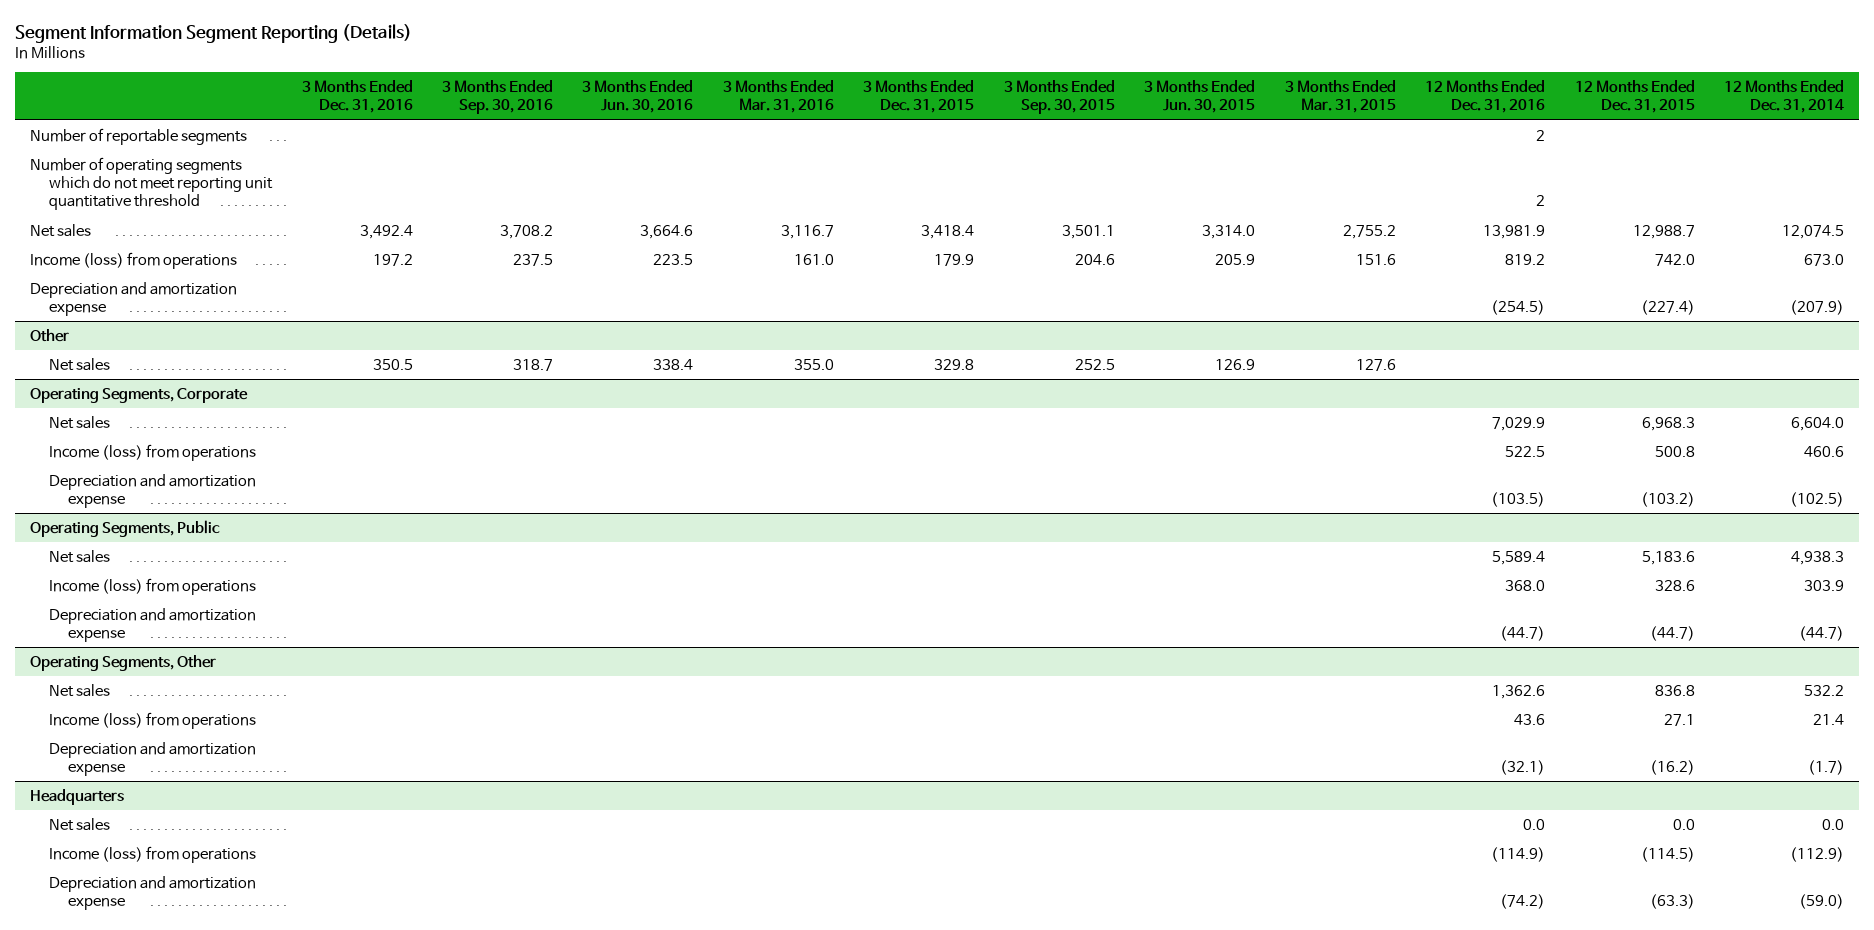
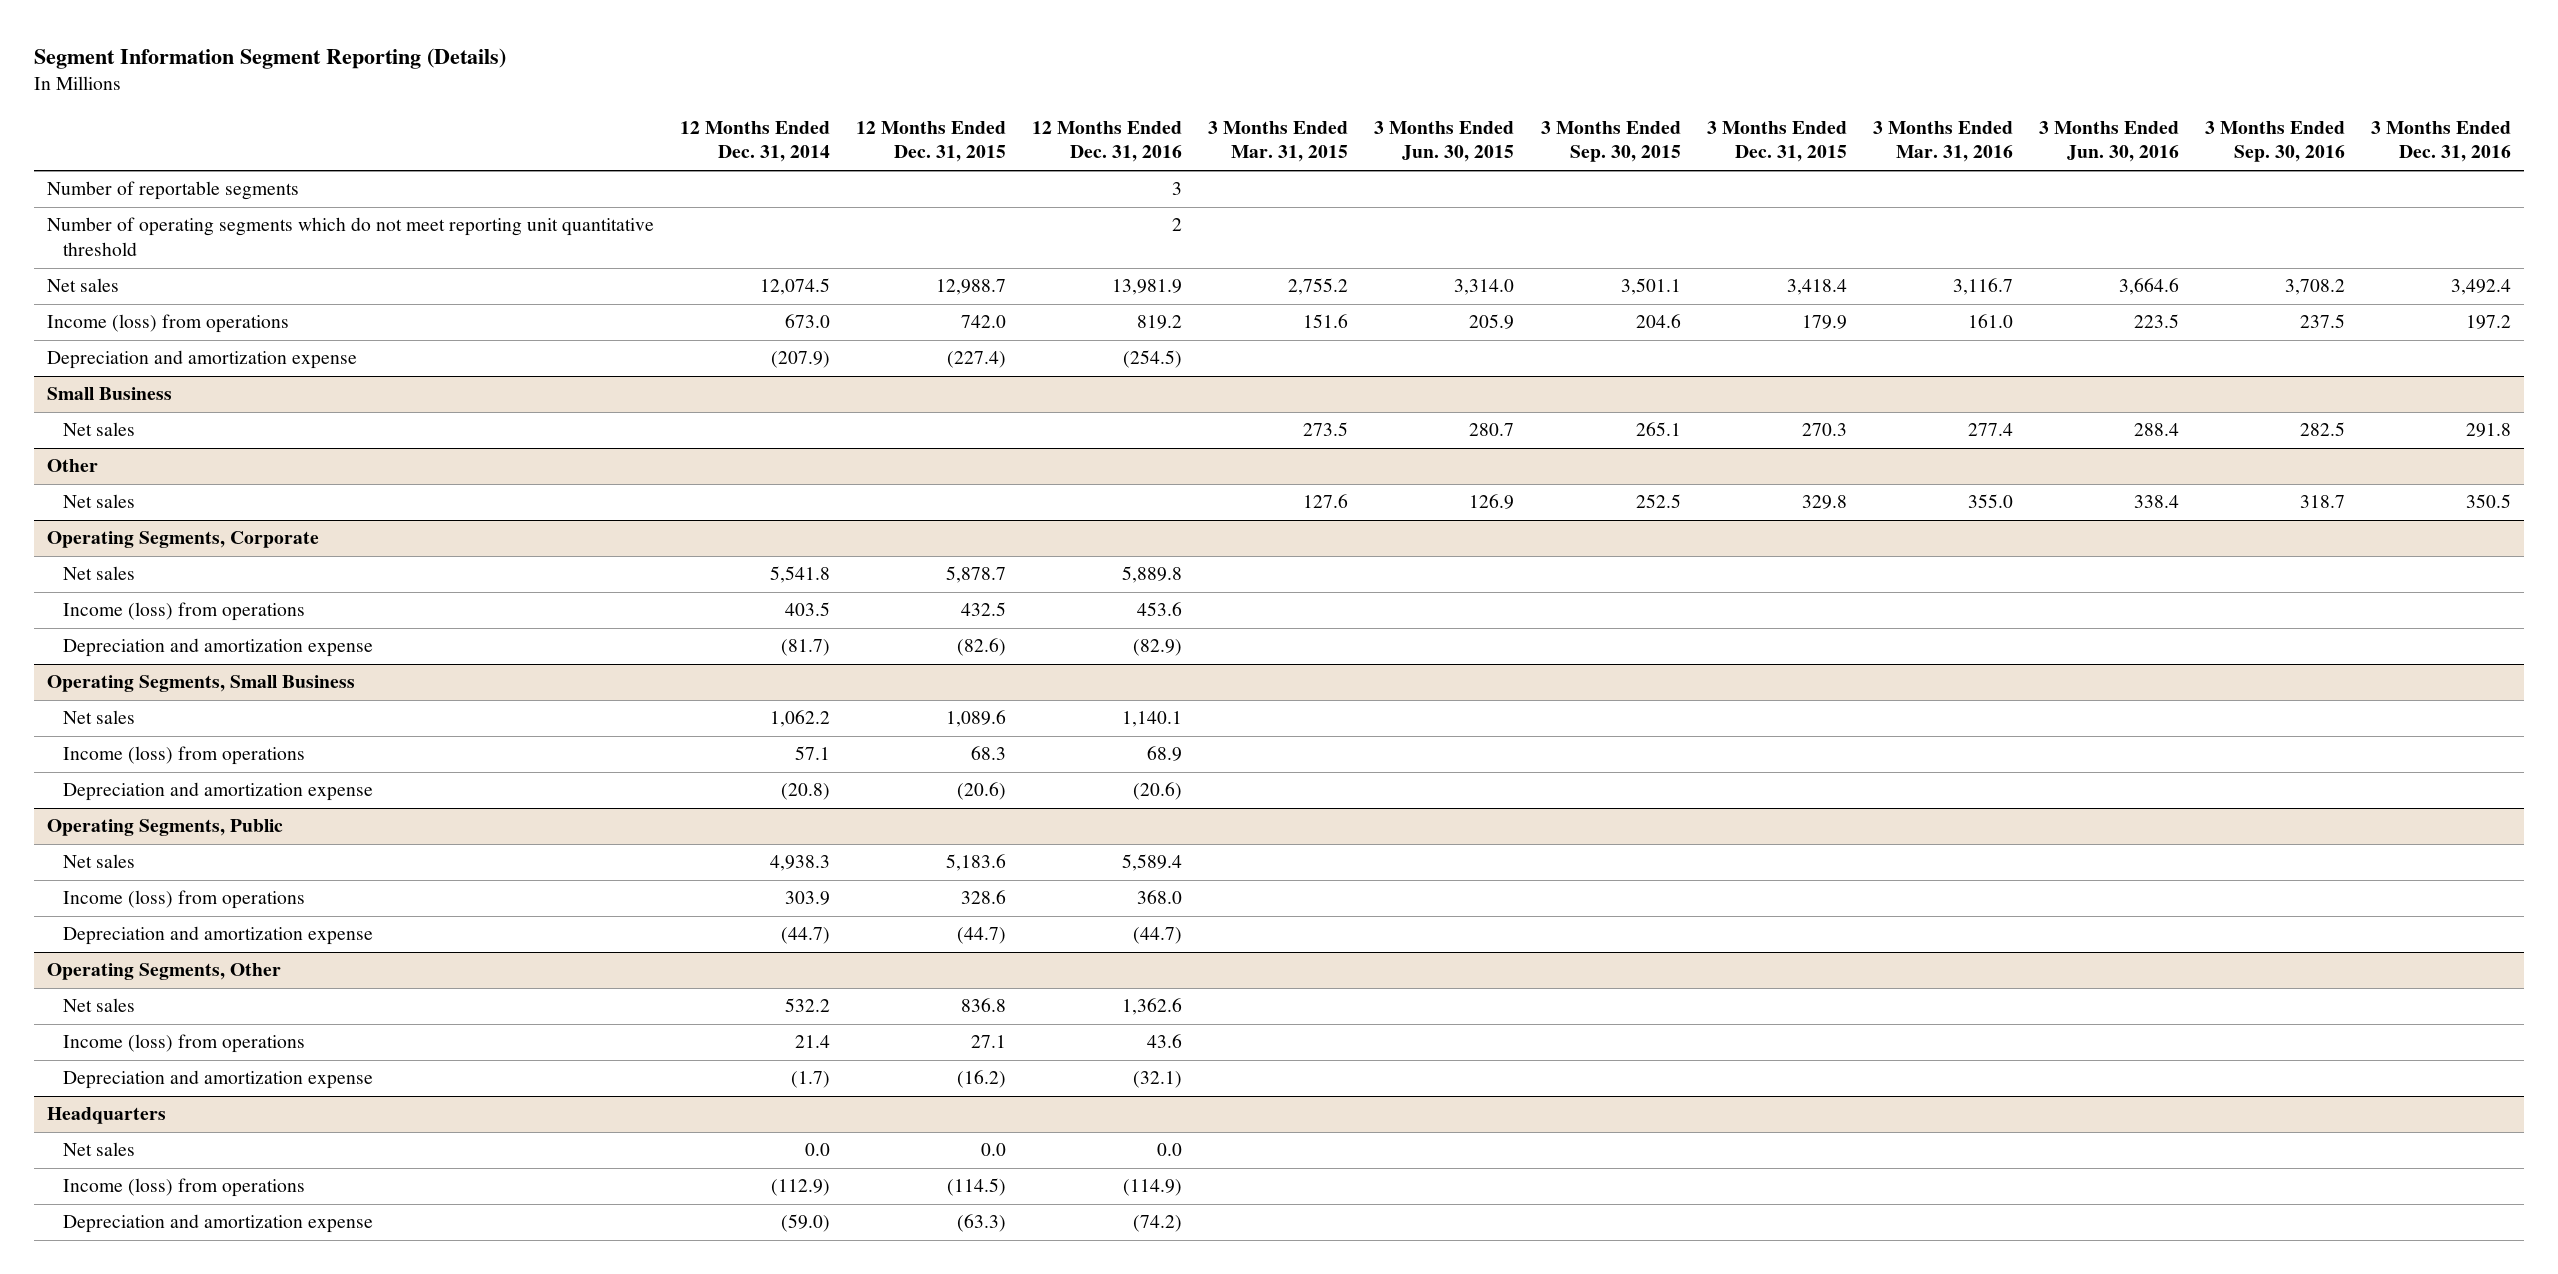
- | 3 Months Ended Dec. 31, 2016 | 3 Months Ended Sep. 30, 2016 | 3 Months Ended Jun. 30, 2016 | 3 Months Ended Mar. 31, 2016 | 3 Months Ended Dec. 31, 2015 | 3 Months Ended Sep. 30, 2015 | 3 Months Ended Jun. 30, 2015 | 3 Months Ended Mar. 31, 2015 | 12 Months Ended Dec. 31, 2016 | 12 Months Ended Dec. 31, 2015 | 12 Months Ended Dec. 31, 2014
+ | 12 Months Ended Dec. 31, 2014 | 12 Months Ended Dec. 31, 2015 | 12 Months Ended Dec. 31, 2016 | 3 Months Ended Mar. 31, 2015 | 3 Months Ended Jun. 30, 2015 | 3 Months Ended Sep. 30, 2015 | 3 Months Ended Dec. 31, 2015 | 3 Months Ended Mar. 31, 2016 | 3 Months Ended Jun. 30, 2016 | 3 Months Ended Sep. 30, 2016 | 3 Months Ended Dec. 31, 2016
- Number of reportable segments | | | | | | | | | 2 | |
+ Number of reportable segments | | | 3 | | | | | | | |
+ Small Business
+ Net sales | | | | 273.5 | 280.7 | 265.1 | 270.3 | 277.4 | 288.4 | 282.5 | 291.8
@ Operating Segments, Corporate
- Net sales | | | | | | | | | 7,029.9 | 6,968.3 | 6,604.0
- Income (loss) from operations | | | | | | | | | 522.5 | 500.8 | 460.6
- Depreciation and amortization expense | | | | | | | | | (103.5) | (103.2) | (102.5)
+ Net sales | 5,541.8 | 5,878.7 | 5,889.8 | | | | | | | |
+ Income (loss) from operations | 403.5 | 432.5 | 453.6 | | | | | | | |
+ Depreciation and amortization expense | (81.7) | (82.6) | (82.9) | | | | | | | |
+ Operating Segments, Small Business
+ Net sales | 1,062.2 | 1,089.6 | 1,140.1 | | | | | | | |
+ Income (loss) from operations | 57.1 | 68.3 | 68.9 | | | | | | | |
+ Depreciation and amortization expense | (20.8) | (20.6) | (20.6) | | | | | | | |

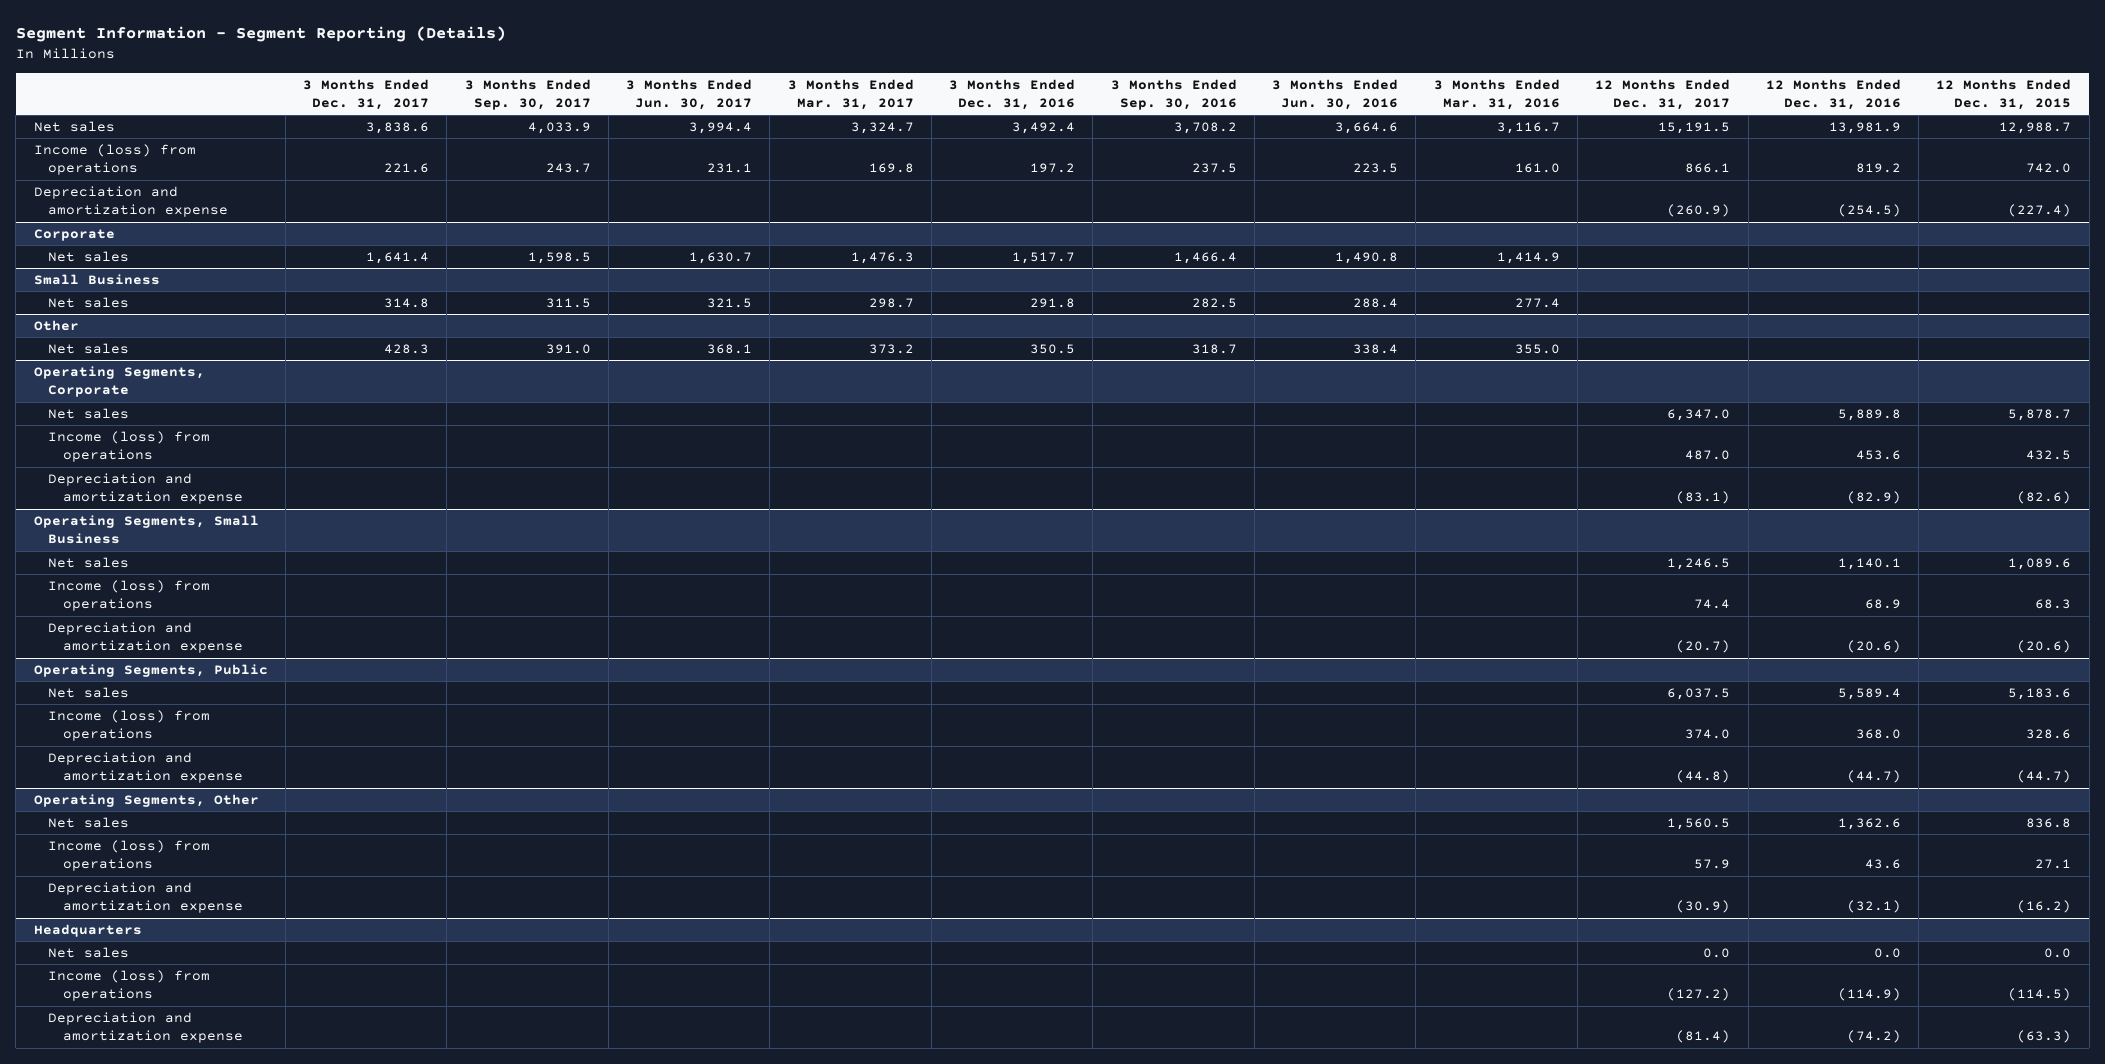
- Segment Information Segment Reporting (Details)
+ Segment Information - Segment Reporting (Details)
- | 12 Months Ended Dec. 31, 2014 | 12 Months Ended Dec. 31, 2015 | 12 Months Ended Dec. 31, 2016 | 3 Months Ended Mar. 31, 2015 | 3 Months Ended Jun. 30, 2015 | 3 Months Ended Sep. 30, 2015 | 3 Months Ended Dec. 31, 2015 | 3 Months Ended Mar. 31, 2016 | 3 Months Ended Jun. 30, 2016 | 3 Months Ended Sep. 30, 2016 | 3 Months Ended Dec. 31, 2016
+ | 3 Months Ended Dec. 31, 2017 | 3 Months Ended Sep. 30, 2017 | 3 Months Ended Jun. 30, 2017 | 3 Months Ended Mar. 31, 2017 | 3 Months Ended Dec. 31, 2016 | 3 Months Ended Sep. 30, 2016 | 3 Months Ended Jun. 30, 2016 | 3 Months Ended Mar. 31, 2016 | 12 Months Ended Dec. 31, 2017 | 12 Months Ended Dec. 31, 2016 | 12 Months Ended Dec. 31, 2015
- Number of reportable segments | | | 3 | | | | | | | |
- Number of operating segments which do not meet reporting unit quantitative threshold | | | 2 | | | | | | | |
+ Corporate
+ Net sales | 1,641.4 | 1,598.5 | 1,630.7 | 1,476.3 | 1,517.7 | 1,466.4 | 1,490.8 | 1,414.9 | | |

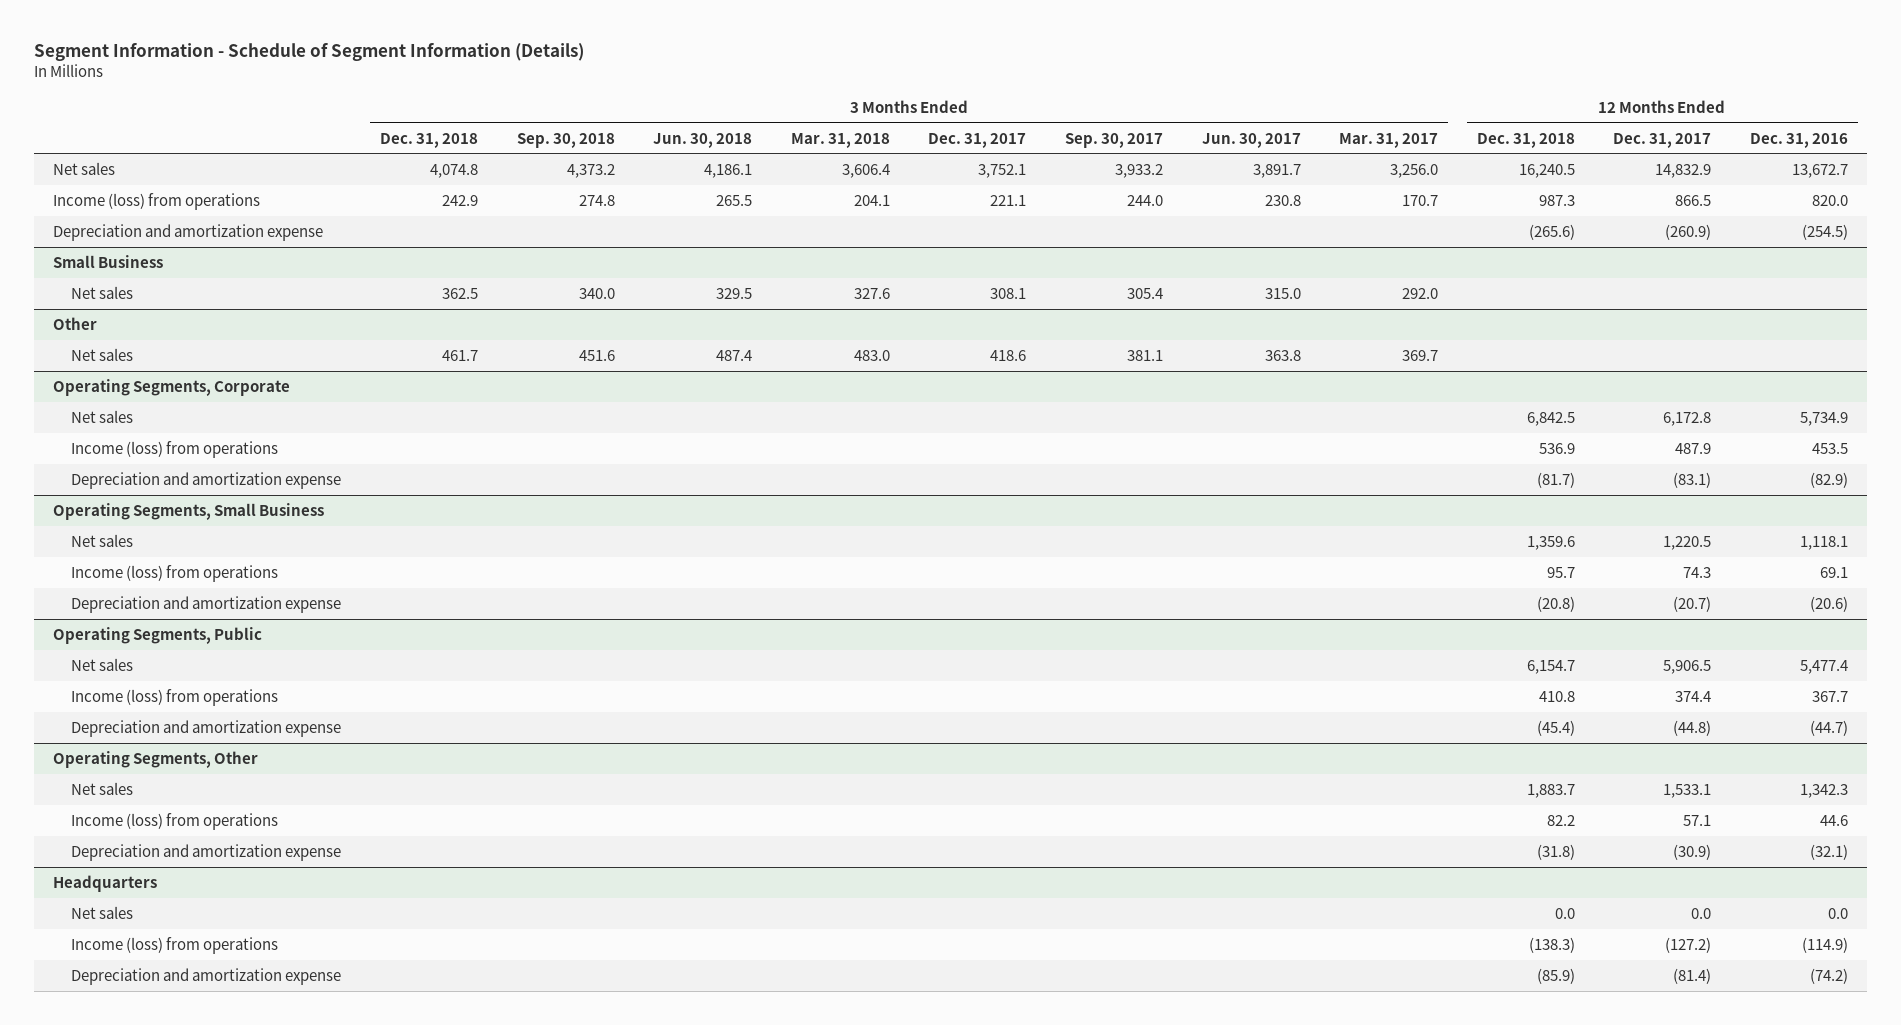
- Segment Information - Segment Reporting (Details)
+ Segment Information - Schedule of Segment Information (Details)
- | 3 Months Ended Dec. 31, 2017 | 3 Months Ended Sep. 30, 2017 | 3 Months Ended Jun. 30, 2017 | 3 Months Ended Mar. 31, 2017 | 3 Months Ended Dec. 31, 2016 | 3 Months Ended Sep. 30, 2016 | 3 Months Ended Jun. 30, 2016 | 3 Months Ended Mar. 31, 2016 | 12 Months Ended Dec. 31, 2017 | 12 Months Ended Dec. 31, 2016 | 12 Months Ended Dec. 31, 2015
+ | 3 Months Ended Dec. 31, 2018 | 3 Months Ended Sep. 30, 2018 | 3 Months Ended Jun. 30, 2018 | 3 Months Ended Mar. 31, 2018 | 3 Months Ended Dec. 31, 2017 | 3 Months Ended Sep. 30, 2017 | 3 Months Ended Jun. 30, 2017 | 3 Months Ended Mar. 31, 2017 | 12 Months Ended Dec. 31, 2018 | 12 Months Ended Dec. 31, 2017 | 12 Months Ended Dec. 31, 2016
- Net sales | 3,838.6 | 4,033.9 | 3,994.4 | 3,324.7 | 3,492.4 | 3,708.2 | 3,664.6 | 3,116.7 | 15,191.5 | 13,981.9 | 12,988.7
- Income (loss) from operations | 221.6 | 243.7 | 231.1 | 169.8 | 197.2 | 237.5 | 223.5 | 161.0 | 866.1 | 819.2 | 742.0
+ Net sales | 4,074.8 | 4,373.2 | 4,186.1 | 3,606.4 | 3,752.1 | 3,933.2 | 3,891.7 | 3,256.0 | 16,240.5 | 14,832.9 | 13,672.7
+ Income (loss) from operations | 242.9 | 274.8 | 265.5 | 204.1 | 221.1 | 244.0 | 230.8 | 170.7 | 987.3 | 866.5 | 820.0
- Corporate
- Net sales | 1,641.4 | 1,598.5 | 1,630.7 | 1,476.3 | 1,517.7 | 1,466.4 | 1,490.8 | 1,414.9 | | |
@ Small Business
- Net sales | 314.8 | 311.5 | 321.5 | 298.7 | 291.8 | 282.5 | 288.4 | 277.4 | | |
+ Net sales | 362.5 | 340.0 | 329.5 | 327.6 | 308.1 | 305.4 | 315.0 | 292.0 | | |
@ Other
- Net sales | 428.3 | 391.0 | 368.1 | 373.2 | 350.5 | 318.7 | 338.4 | 355.0 | | |
+ Net sales | 461.7 | 451.6 | 487.4 | 483.0 | 418.6 | 381.1 | 363.8 | 369.7 | | |
@ Operating Segments, Corporate
- Net sales | | | | | | | | | 6,347.0 | 5,889.8 | 5,878.7
- Income (loss) from operations | | | | | | | | | 487.0 | 453.6 | 432.5
+ Net sales | | | | | | | | | 6,842.5 | 6,172.8 | 5,734.9
+ Income (loss) from operations | | | | | | | | | 536.9 | 487.9 | 453.5
@ Operating Segments, Small Business
- Net sales | | | | | | | | | 1,246.5 | 1,140.1 | 1,089.6
- Income (loss) from operations | | | | | | | | | 74.4 | 68.9 | 68.3
+ Net sales | | | | | | | | | 1,359.6 | 1,220.5 | 1,118.1
+ Income (loss) from operations | | | | | | | | | 95.7 | 74.3 | 69.1
@ Operating Segments, Public
- Net sales | | | | | | | | | 6,037.5 | 5,589.4 | 5,183.6
- Income (loss) from operations | | | | | | | | | 374.0 | 368.0 | 328.6
+ Net sales | | | | | | | | | 6,154.7 | 5,906.5 | 5,477.4
+ Income (loss) from operations | | | | | | | | | 410.8 | 374.4 | 367.7
@ Operating Segments, Other
- Net sales | | | | | | | | | 1,560.5 | 1,362.6 | 836.8
- Income (loss) from operations | | | | | | | | | 57.9 | 43.6 | 27.1
+ Net sales | | | | | | | | | 1,883.7 | 1,533.1 | 1,342.3
+ Income (loss) from operations | | | | | | | | | 82.2 | 57.1 | 44.6

